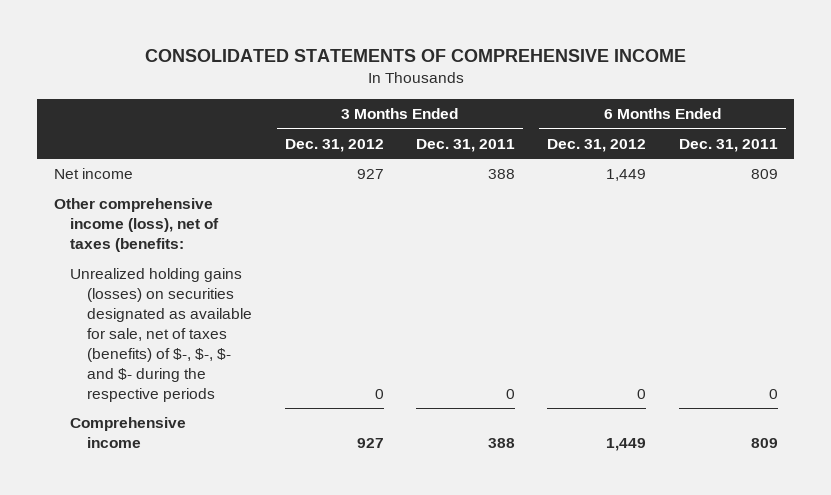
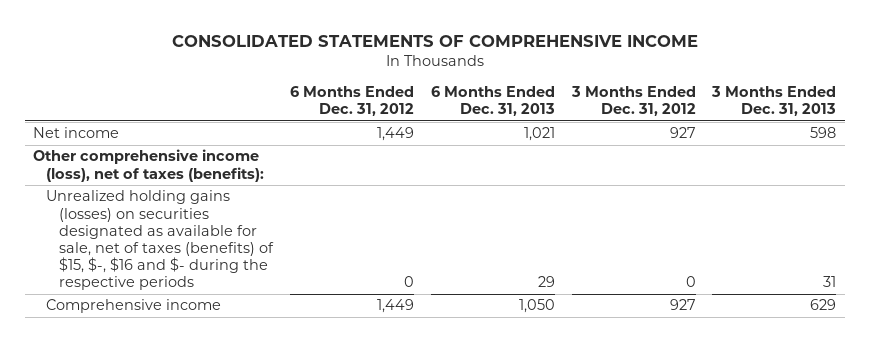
- | 3 Months Ended Dec. 31, 2012 | 3 Months Ended Dec. 31, 2011 | 6 Months Ended Dec. 31, 2012 | 6 Months Ended Dec. 31, 2011
+ | 6 Months Ended Dec. 31, 2012 | 6 Months Ended Dec. 31, 2013 | 3 Months Ended Dec. 31, 2012 | 3 Months Ended Dec. 31, 2013
- Other comprehensive income (loss), net of taxes (benefits:
- Unrealized holding gains (losses) on securities designated as available for sale, net of taxes (benefits) of $-, $-, $- and $- during the respective periods | 0 | 0 | 0 | 0
+ Other comprehensive income (loss), net of taxes (benefits):
+ Unrealized holding gains (losses) on securities designated as available for sale, net of taxes (benefits) of $15, $-, $16 and $- during the respective periods | 0 | 29 | 0 | 31

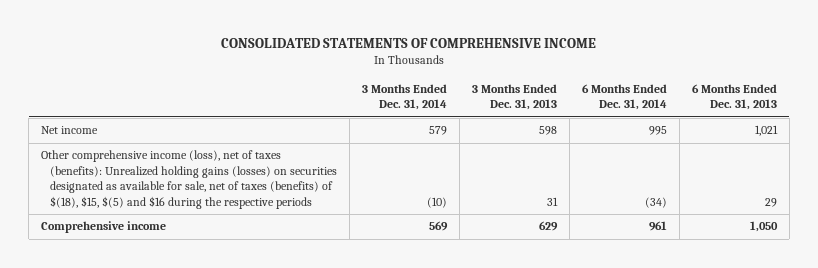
- | 6 Months Ended Dec. 31, 2012 | 6 Months Ended Dec. 31, 2013 | 3 Months Ended Dec. 31, 2012 | 3 Months Ended Dec. 31, 2013
+ | 3 Months Ended Dec. 31, 2014 | 3 Months Ended Dec. 31, 2013 | 6 Months Ended Dec. 31, 2014 | 6 Months Ended Dec. 31, 2013
- Other comprehensive income (loss), net of taxes (benefits):
- Unrealized holding gains (losses) on securities designated as available for sale, net of taxes (benefits) of $15, $-, $16 and $- during the respective periods | 0 | 29 | 0 | 31
+ Other comprehensive income (loss), net of taxes (benefits): Unrealized holding gains (losses) on securities designated as available for sale, net of taxes (benefits) of $(18), $15, $(5) and $16 during the respective periods | (10) | 31 | (34) | 29

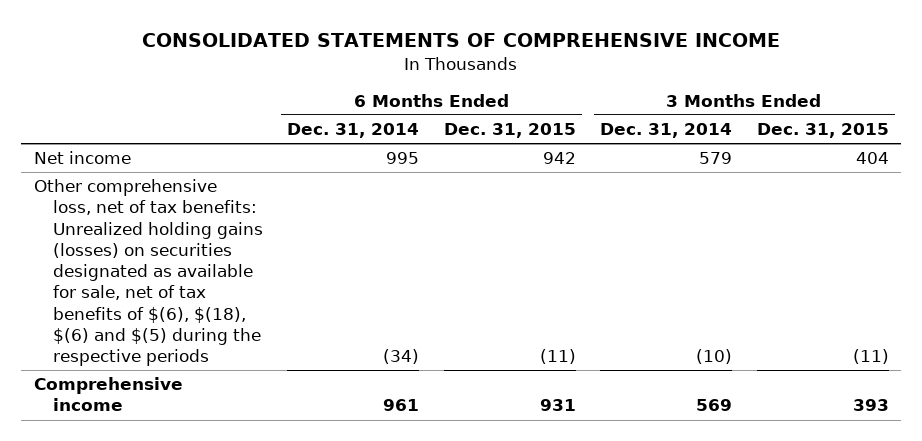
- | 3 Months Ended Dec. 31, 2014 | 3 Months Ended Dec. 31, 2013 | 6 Months Ended Dec. 31, 2014 | 6 Months Ended Dec. 31, 2013
+ | 6 Months Ended Dec. 31, 2014 | 6 Months Ended Dec. 31, 2015 | 3 Months Ended Dec. 31, 2014 | 3 Months Ended Dec. 31, 2015
- Other comprehensive income (loss), net of taxes (benefits): Unrealized holding gains (losses) on securities designated as available for sale, net of taxes (benefits) of $(18), $15, $(5) and $16 during the respective periods | (10) | 31 | (34) | 29
+ Other comprehensive loss, net of tax benefits: Unrealized holding gains (losses) on securities designated as available for sale, net of tax benefits of $(6), $(18), $(6) and $(5) during the respective periods | (34) | (11) | (10) | (11)

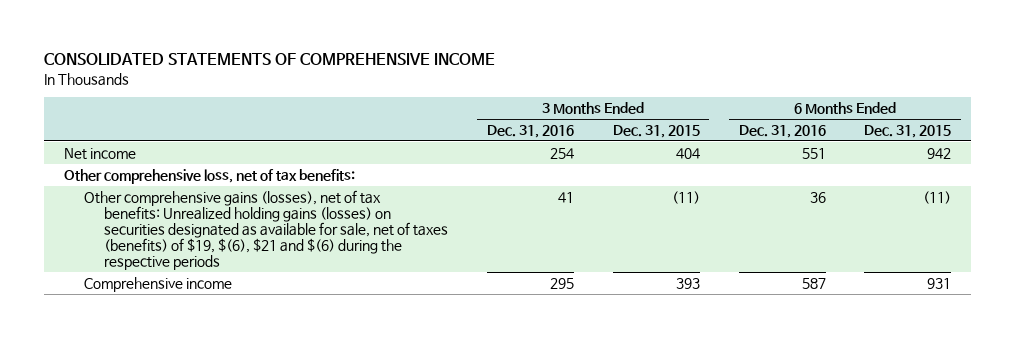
- | 6 Months Ended Dec. 31, 2014 | 6 Months Ended Dec. 31, 2015 | 3 Months Ended Dec. 31, 2014 | 3 Months Ended Dec. 31, 2015
+ | 3 Months Ended Dec. 31, 2016 | 3 Months Ended Dec. 31, 2015 | 6 Months Ended Dec. 31, 2016 | 6 Months Ended Dec. 31, 2015
- Other comprehensive loss, net of tax benefits: Unrealized holding gains (losses) on securities designated as available for sale, net of tax benefits of $(6), $(18), $(6) and $(5) during the respective periods | (34) | (11) | (10) | (11)
+ Other comprehensive loss, net of tax benefits:
+ Other comprehensive gains (losses), net of tax benefits: Unrealized holding gains (losses) on securities designated as available for sale, net of taxes (benefits) of $19, $(6), $21 and $(6) during the respective periods | 41 | (11) | 36 | (11)

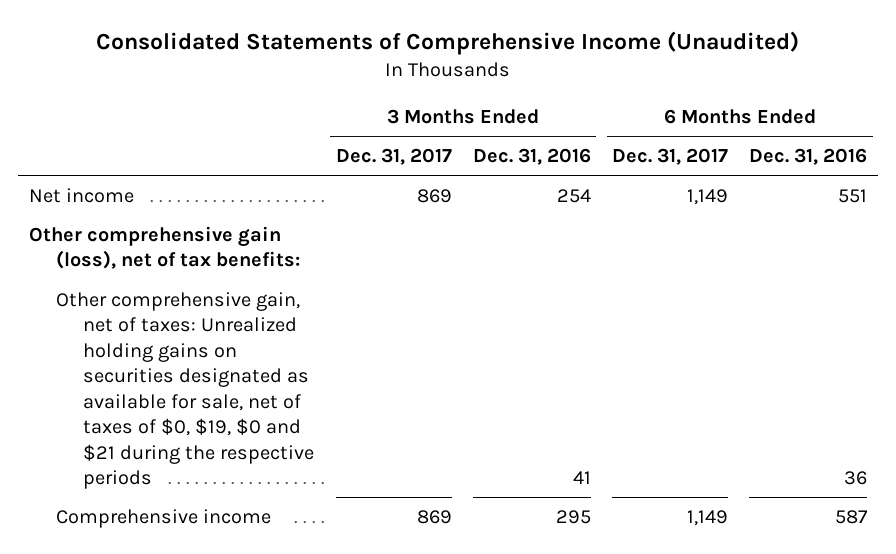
- CONSOLIDATED STATEMENTS OF COMPREHENSIVE INCOME
+ Consolidated Statements of Comprehensive Income (Unaudited)
- | 3 Months Ended Dec. 31, 2016 | 3 Months Ended Dec. 31, 2015 | 6 Months Ended Dec. 31, 2016 | 6 Months Ended Dec. 31, 2015
+ | 3 Months Ended Dec. 31, 2017 | 3 Months Ended Dec. 31, 2016 | 6 Months Ended Dec. 31, 2017 | 6 Months Ended Dec. 31, 2016
- Other comprehensive loss, net of tax benefits:
- Other comprehensive gains (losses), net of tax benefits: Unrealized holding gains (losses) on securities designated as available for sale, net of taxes (benefits) of $19, $(6), $21 and $(6) during the respective periods | 41 | (11) | 36 | (11)
+ Other comprehensive gain (loss), net of tax benefits:
+ Other comprehensive gain, net of taxes: Unrealized holding gains on securities designated as available for sale, net of taxes of $0, $19, $0 and $21 during the respective periods | | 41 | | 36

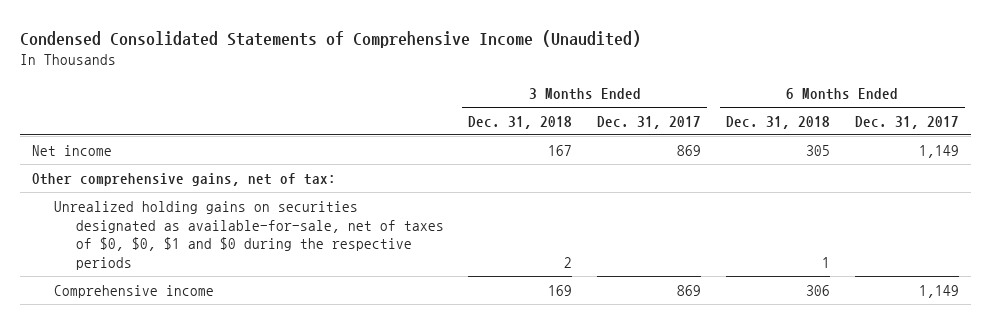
- Consolidated Statements of Comprehensive Income (Unaudited)
+ Condensed Consolidated Statements of Comprehensive Income (Unaudited)
- | 3 Months Ended Dec. 31, 2017 | 3 Months Ended Dec. 31, 2016 | 6 Months Ended Dec. 31, 2017 | 6 Months Ended Dec. 31, 2016
+ | 3 Months Ended Dec. 31, 2018 | 3 Months Ended Dec. 31, 2017 | 6 Months Ended Dec. 31, 2018 | 6 Months Ended Dec. 31, 2017
- Other comprehensive gain (loss), net of tax benefits:
- Other comprehensive gain, net of taxes: Unrealized holding gains on securities designated as available for sale, net of taxes of $0, $19, $0 and $21 during the respective periods | | 41 | | 36
+ Other comprehensive gains, net of tax:
+ Unrealized holding gains on securities designated as available-for-sale, net of taxes of $0, $0, $1 and $0 during the respective periods | 2 | | 1 |

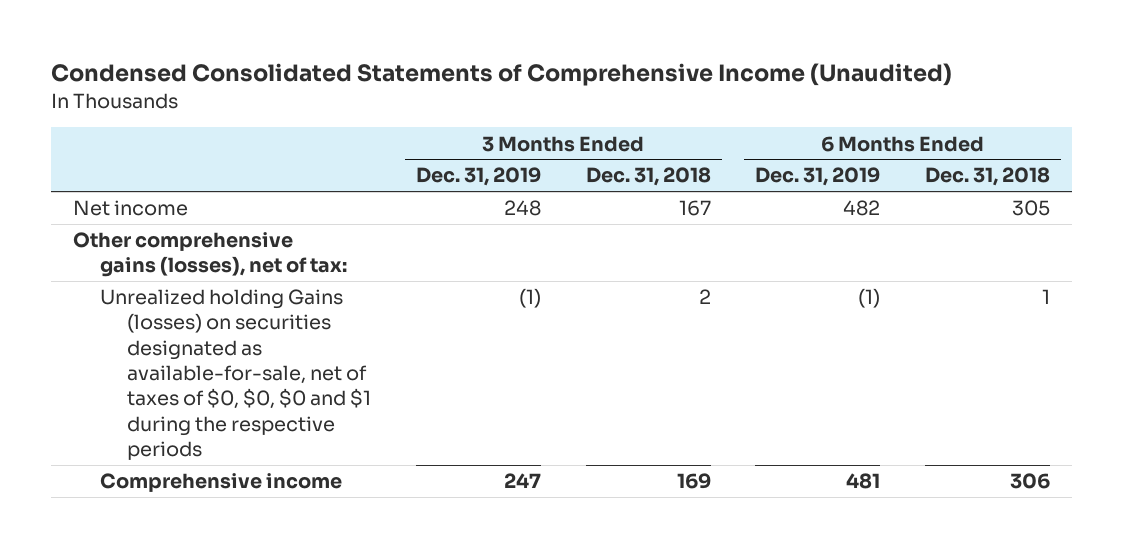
- | 3 Months Ended Dec. 31, 2018 | 3 Months Ended Dec. 31, 2017 | 6 Months Ended Dec. 31, 2018 | 6 Months Ended Dec. 31, 2017
+ | 3 Months Ended Dec. 31, 2019 | 3 Months Ended Dec. 31, 2018 | 6 Months Ended Dec. 31, 2019 | 6 Months Ended Dec. 31, 2018
- Other comprehensive gains, net of tax:
- Unrealized holding gains on securities designated as available-for-sale, net of taxes of $0, $0, $1 and $0 during the respective periods | 2 | | 1 |
+ Other comprehensive gains (losses), net of tax:
+ Unrealized holding Gains (losses) on securities designated as available-for-sale, net of taxes of $0, $0, $0 and $1 during the respective periods | (1) | 2 | (1) | 1

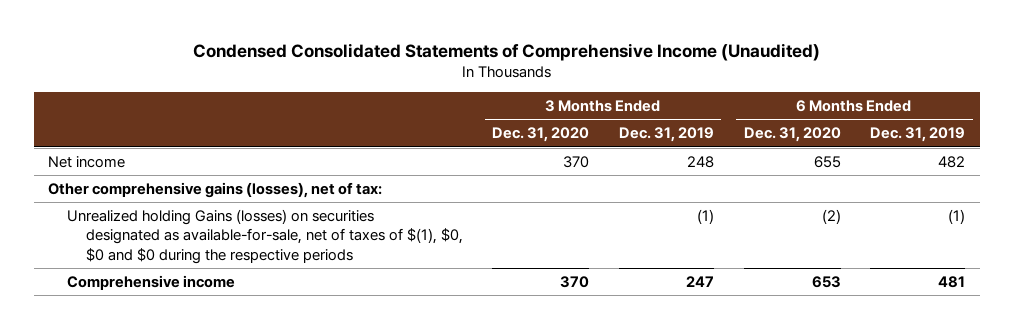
- | 3 Months Ended Dec. 31, 2019 | 3 Months Ended Dec. 31, 2018 | 6 Months Ended Dec. 31, 2019 | 6 Months Ended Dec. 31, 2018
+ | 3 Months Ended Dec. 31, 2020 | 3 Months Ended Dec. 31, 2019 | 6 Months Ended Dec. 31, 2020 | 6 Months Ended Dec. 31, 2019
- Unrealized holding Gains (losses) on securities designated as available-for-sale, net of taxes of $0, $0, $0 and $1 during the respective periods | (1) | 2 | (1) | 1
+ Unrealized holding Gains (losses) on securities designated as available-for-sale, net of taxes of $(1), $0, $0 and $0 during the respective periods | | (1) | (2) | (1)

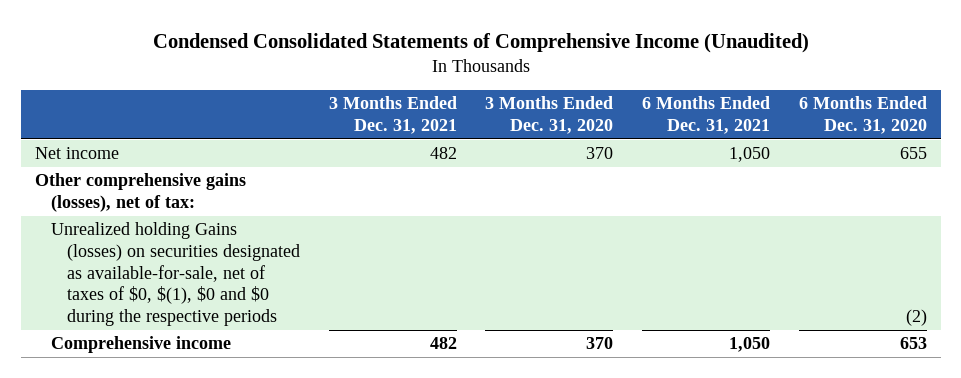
- | 3 Months Ended Dec. 31, 2020 | 3 Months Ended Dec. 31, 2019 | 6 Months Ended Dec. 31, 2020 | 6 Months Ended Dec. 31, 2019
+ | 3 Months Ended Dec. 31, 2021 | 3 Months Ended Dec. 31, 2020 | 6 Months Ended Dec. 31, 2021 | 6 Months Ended Dec. 31, 2020
- Unrealized holding Gains (losses) on securities designated as available-for-sale, net of taxes of $(1), $0, $0 and $0 during the respective periods | | (1) | (2) | (1)
+ Unrealized holding Gains (losses) on securities designated as available-for-sale, net of taxes of $0, $(1), $0 and $0 during the respective periods | | | | (2)

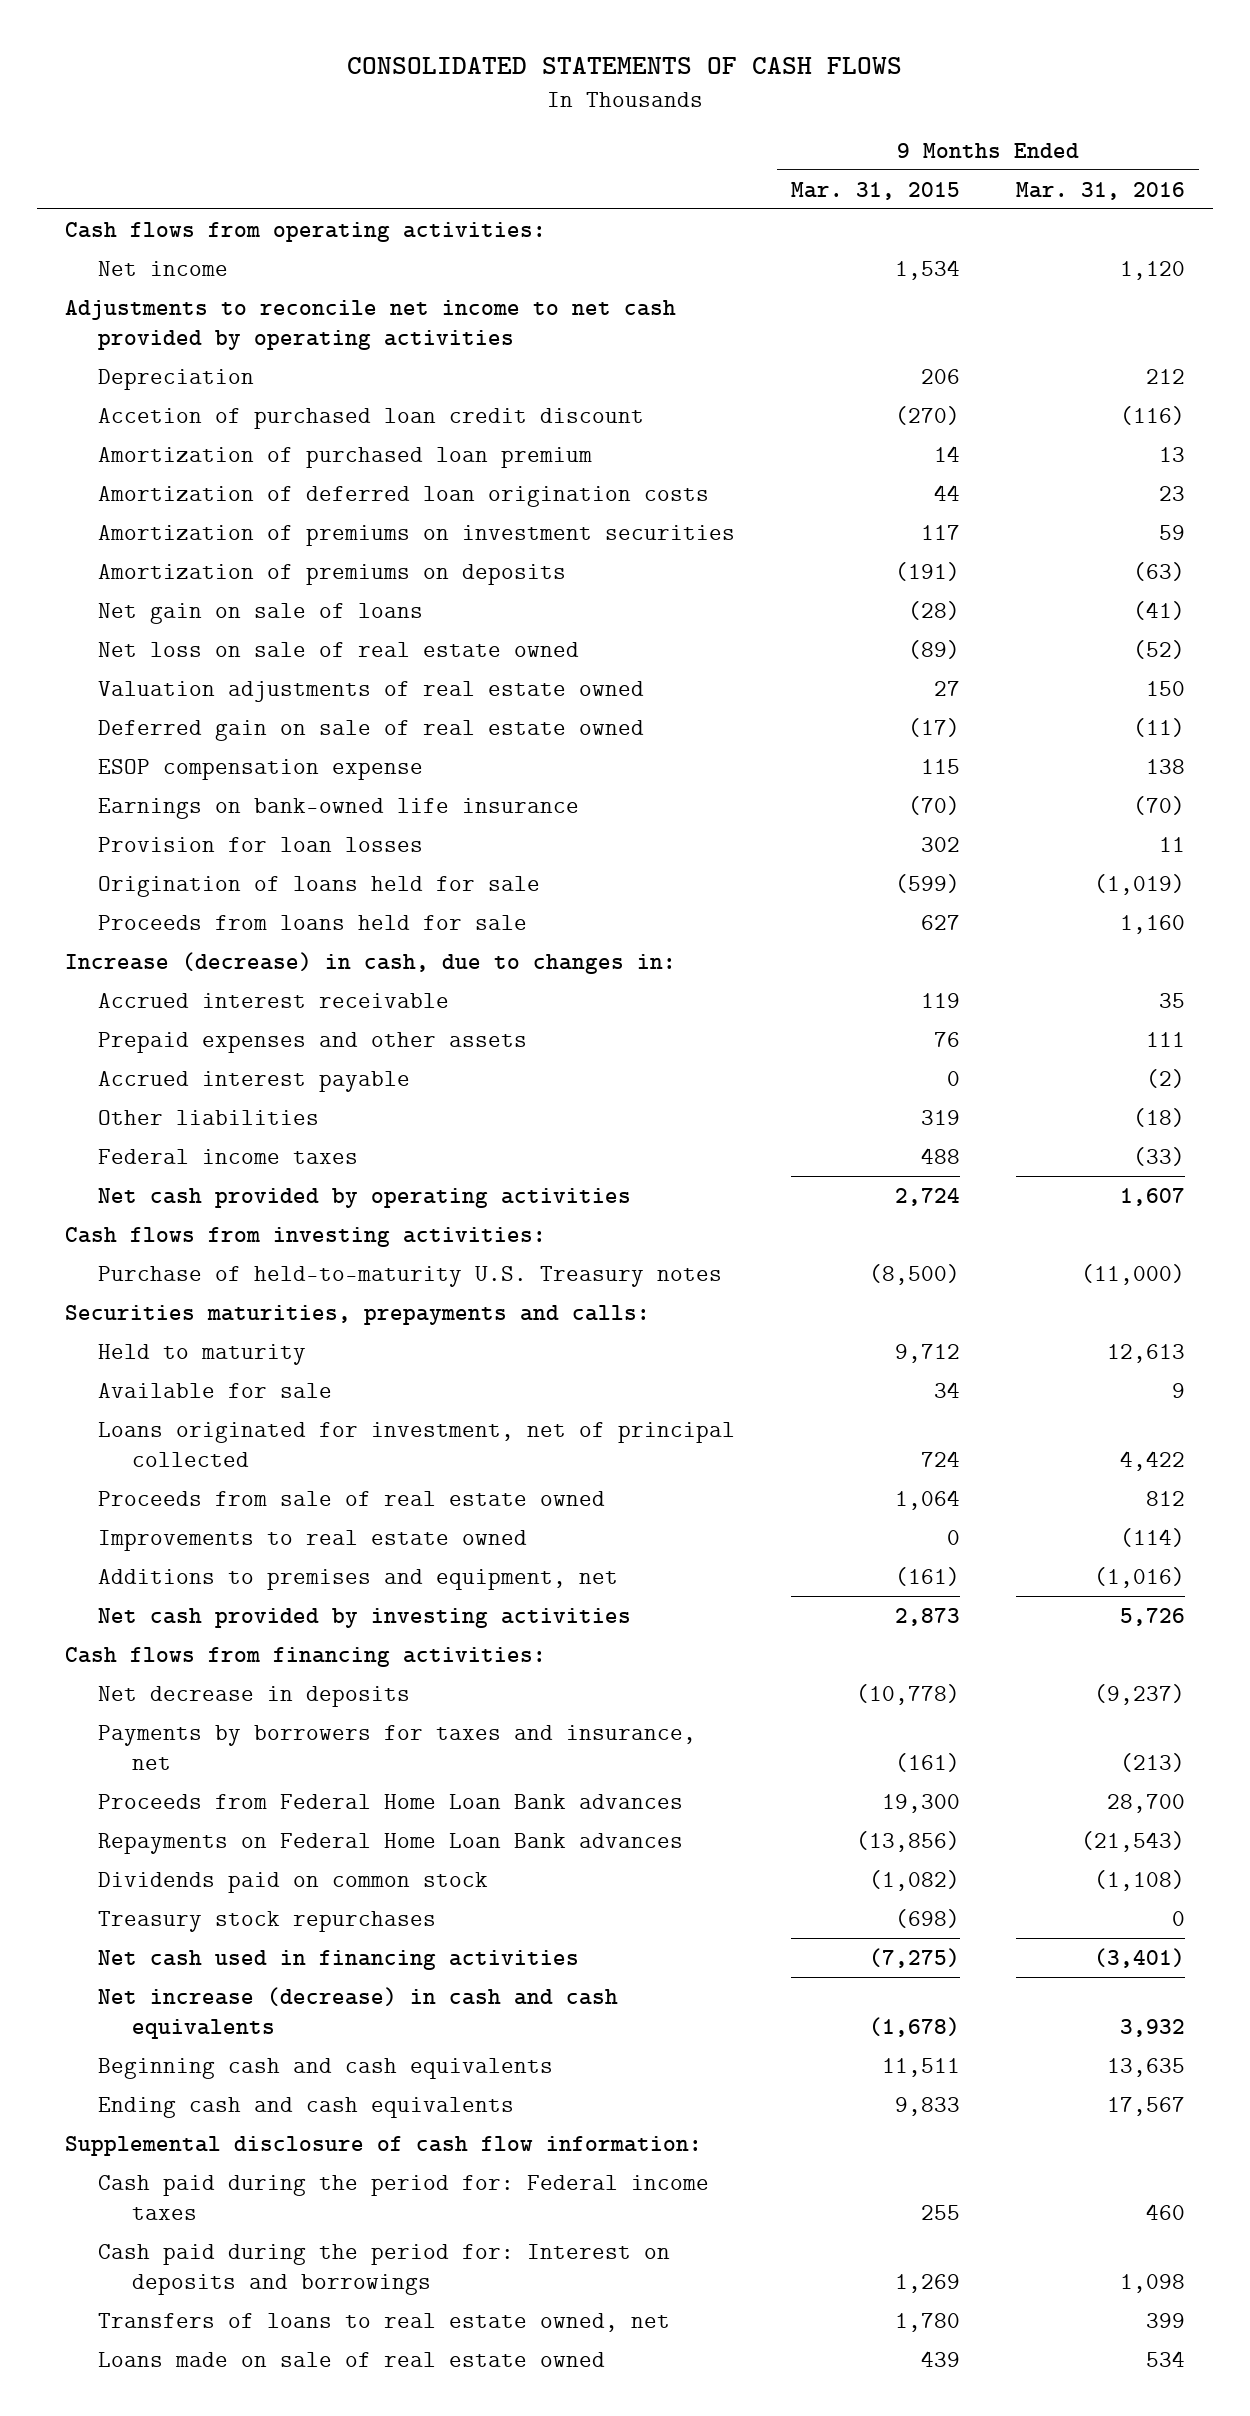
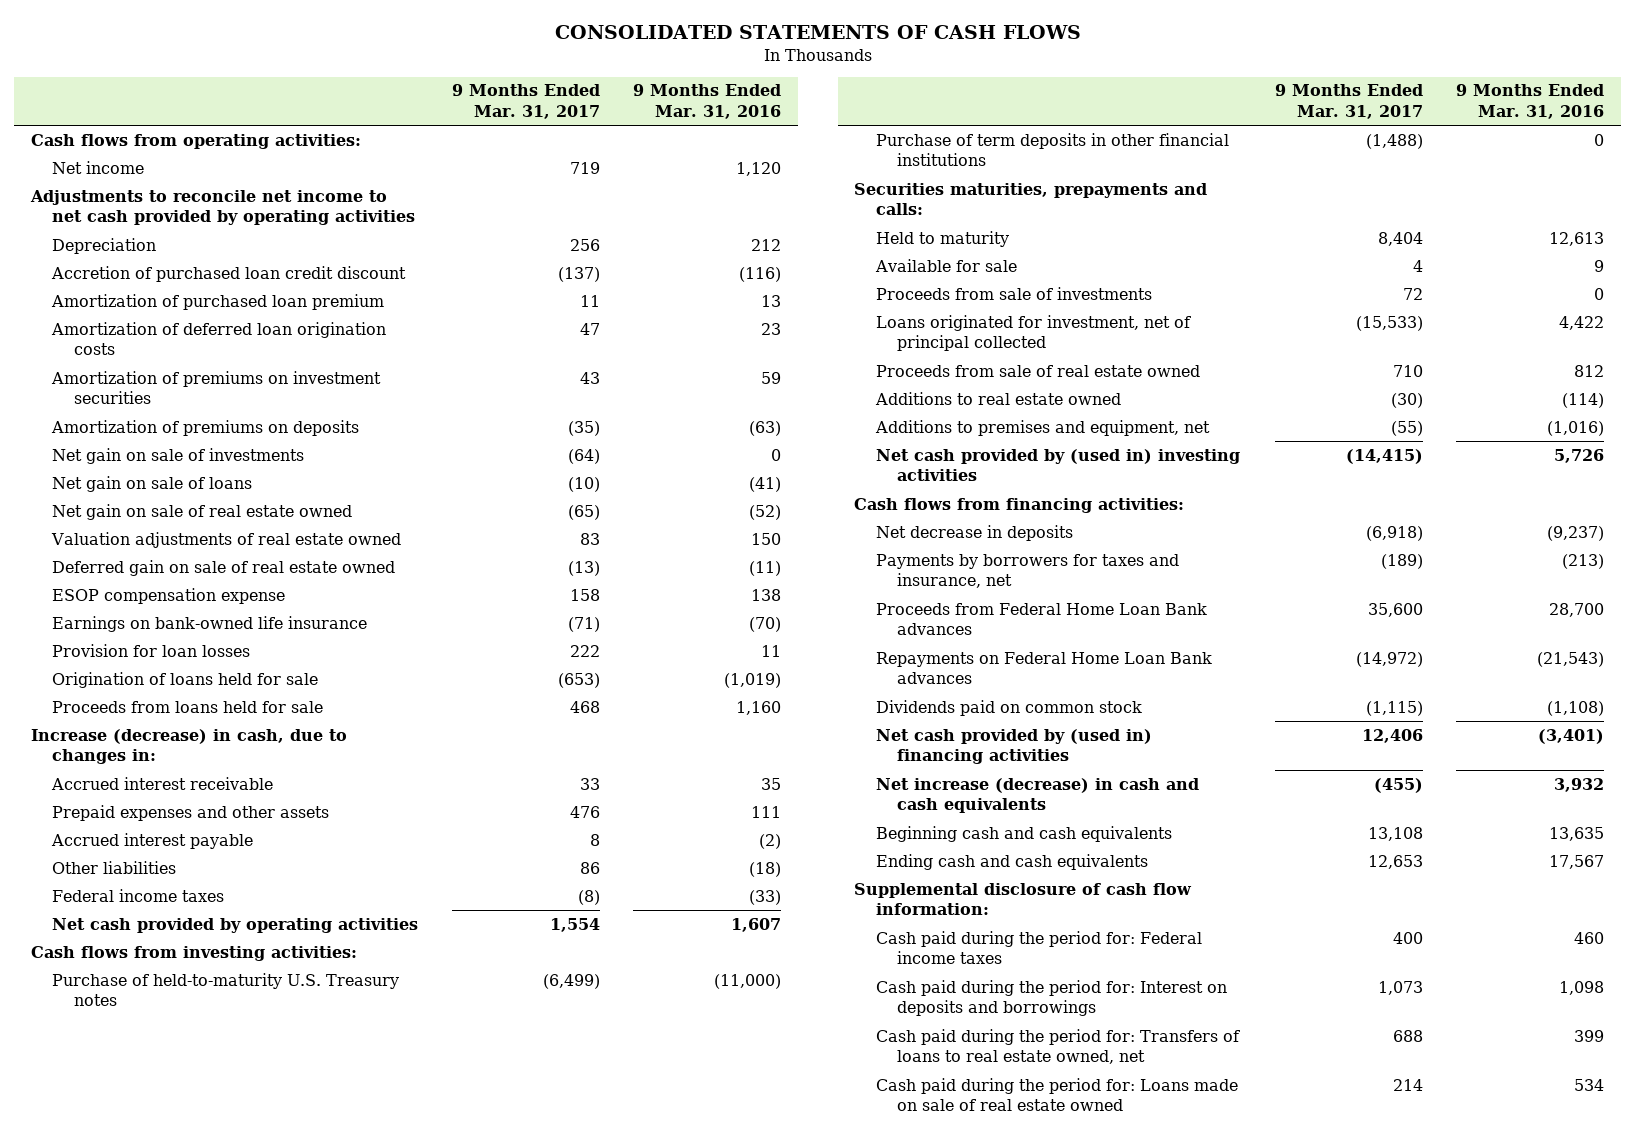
- | 9 Months Ended Mar. 31, 2015 | 9 Months Ended Mar. 31, 2016
+ | 9 Months Ended Mar. 31, 2017 | 9 Months Ended Mar. 31, 2016
- Accetion of purchased loan credit discount | (270) | (116)
+ Accretion of purchased loan credit discount | (137) | (116)
+ Net gain on sale of investments | (64) | 0
- Net loss on sale of real estate owned | (89) | (52)
+ Net gain on sale of real estate owned | (65) | (52)
+ Purchase of term deposits in other financial institutions | (1,488) | 0
+ Proceeds from sale of investments | 72 | 0
- Improvements to real estate owned | 0 | (114)
+ Additions to real estate owned | (30) | (114)
- Net cash provided by investing activities | 2,873 | 5,726
+ Net cash provided by (used in) investing activities | (14,415) | 5,726
- Treasury stock repurchases | (698) | 0
- Net cash used in financing activities | (7,275) | (3,401)
+ Net cash provided by (used in) financing activities | 12,406 | (3,401)
- Transfers of loans to real estate owned, net | 1,780 | 399
- Loans made on sale of real estate owned | 439 | 534
+ Cash paid during the period for: Transfers of loans to real estate owned, net | 688 | 399
+ Cash paid during the period for: Loans made on sale of real estate owned | 214 | 534

